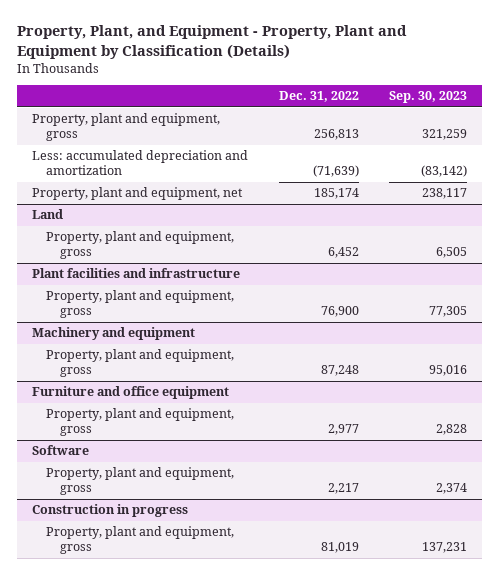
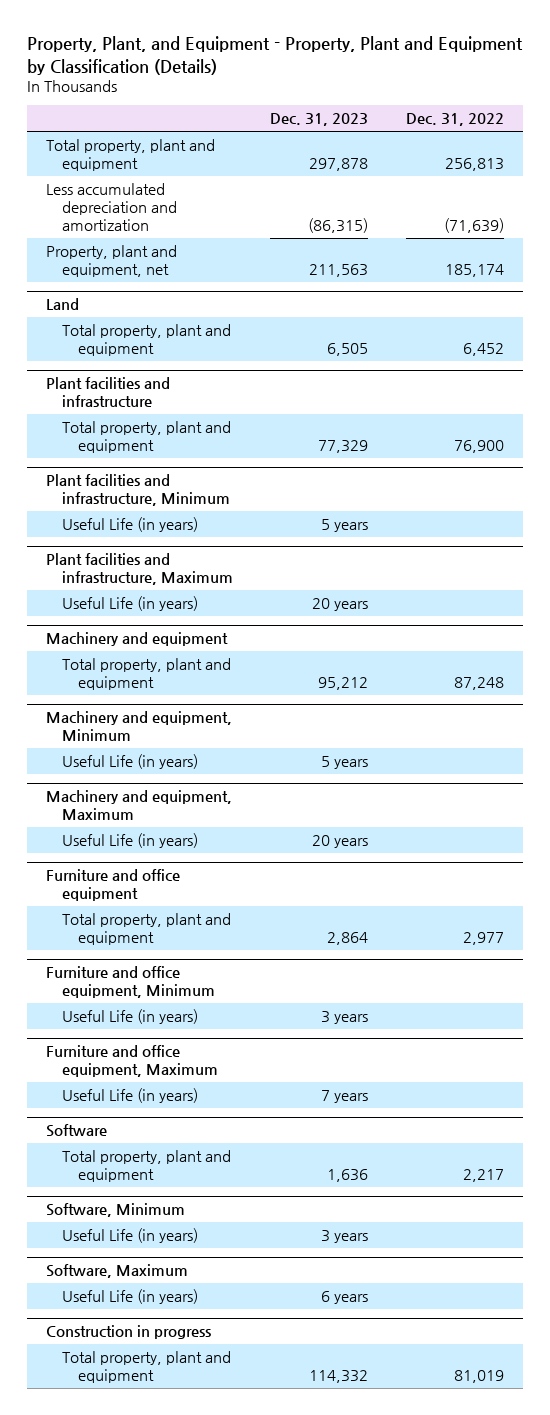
- | Dec. 31, 2022 | Sep. 30, 2023
+ | Dec. 31, 2023 | Dec. 31, 2022
- Property, plant and equipment, gross | 256,813 | 321,259
- Less: accumulated depreciation and amortization | (71,639) | (83,142)
+ Total property, plant and equipment | 297,878 | 256,813
+ Less accumulated depreciation and amortization | (86,315) | (71,639)
@ Land
- Property, plant and equipment, gross | 6,452 | 6,505
+ Total property, plant and equipment | 6,505 | 6,452
@ Plant facilities and infrastructure
- Property, plant and equipment, gross | 76,900 | 77,305
+ Total property, plant and equipment | 77,329 | 76,900
+ Plant facilities and infrastructure, Minimum
+ Useful Life (in years) | 5 years |
+ Plant facilities and infrastructure, Maximum
+ Useful Life (in years) | 20 years |
@ Machinery and equipment
- Property, plant and equipment, gross | 87,248 | 95,016
+ Total property, plant and equipment | 95,212 | 87,248
+ Machinery and equipment, Minimum
+ Useful Life (in years) | 5 years |
+ Machinery and equipment, Maximum
+ Useful Life (in years) | 20 years |
@ Furniture and office equipment
- Property, plant and equipment, gross | 2,977 | 2,828
+ Total property, plant and equipment | 2,864 | 2,977
+ Furniture and office equipment, Minimum
+ Useful Life (in years) | 3 years |
+ Furniture and office equipment, Maximum
+ Useful Life (in years) | 7 years |
@ Software
- Property, plant and equipment, gross | 2,217 | 2,374
+ Total property, plant and equipment | 1,636 | 2,217
+ Software, Minimum
+ Useful Life (in years) | 3 years |
+ Software, Maximum
+ Useful Life (in years) | 6 years |
@ Construction in progress
- Property, plant and equipment, gross | 81,019 | 137,231
+ Total property, plant and equipment | 114,332 | 81,019

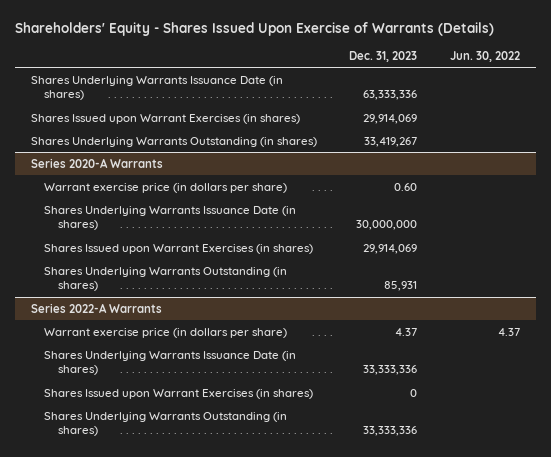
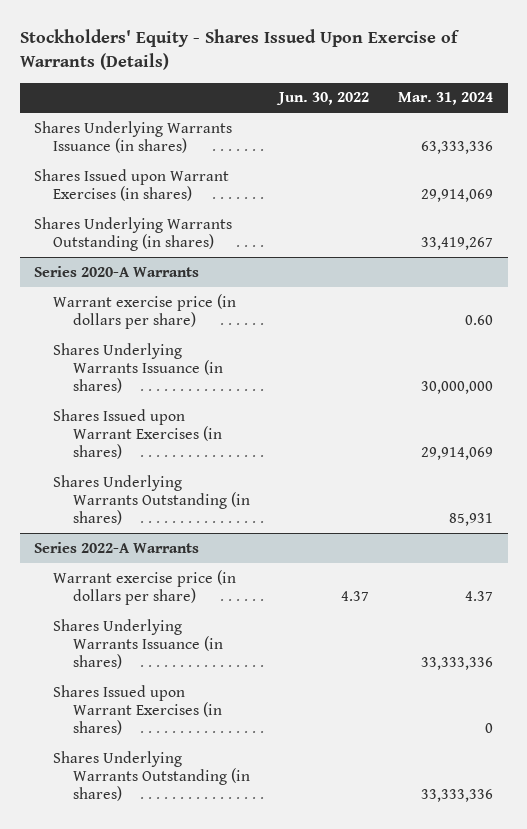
- Shareholders' Equity - Shares Issued Upon Exercise of Warrants (Details)
+ Stockholders' Equity - Shares Issued Upon Exercise of Warrants (Details)
- | Dec. 31, 2023 | Jun. 30, 2022
+ | Jun. 30, 2022 | Mar. 31, 2024
- Shares Underlying Warrants Issuance Date (in shares) | 63,333,336 |
+ Shares Underlying Warrants Issuance (in shares) | | 63,333,336
@ Series 2020-A Warrants
- Shares Underlying Warrants Issuance Date (in shares) | 30,000,000 |
+ Shares Underlying Warrants Issuance (in shares) | | 30,000,000
@ Series 2022-A Warrants
- Shares Underlying Warrants Issuance Date (in shares) | 33,333,336 |
+ Shares Underlying Warrants Issuance (in shares) | | 33,333,336

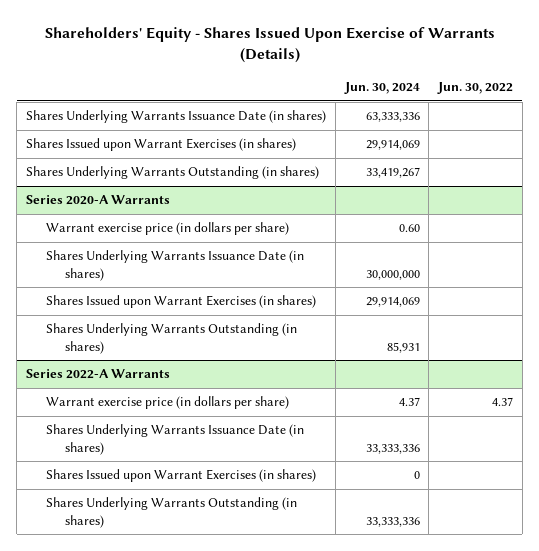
- Stockholders' Equity - Shares Issued Upon Exercise of Warrants (Details)
+ Shareholders' Equity - Shares Issued Upon Exercise of Warrants (Details)
- | Jun. 30, 2022 | Mar. 31, 2024
+ | Jun. 30, 2024 | Jun. 30, 2022
- Shares Underlying Warrants Issuance (in shares) | | 63,333,336
+ Shares Underlying Warrants Issuance Date (in shares) | 63,333,336 |
@ Series 2020-A Warrants
- Shares Underlying Warrants Issuance (in shares) | | 30,000,000
+ Shares Underlying Warrants Issuance Date (in shares) | 30,000,000 |
@ Series 2022-A Warrants
- Shares Underlying Warrants Issuance (in shares) | | 33,333,336
+ Shares Underlying Warrants Issuance Date (in shares) | 33,333,336 |

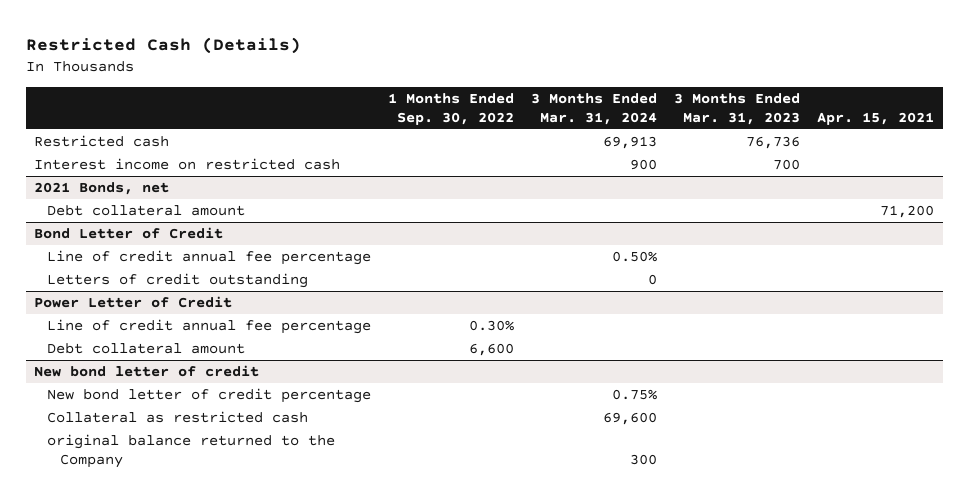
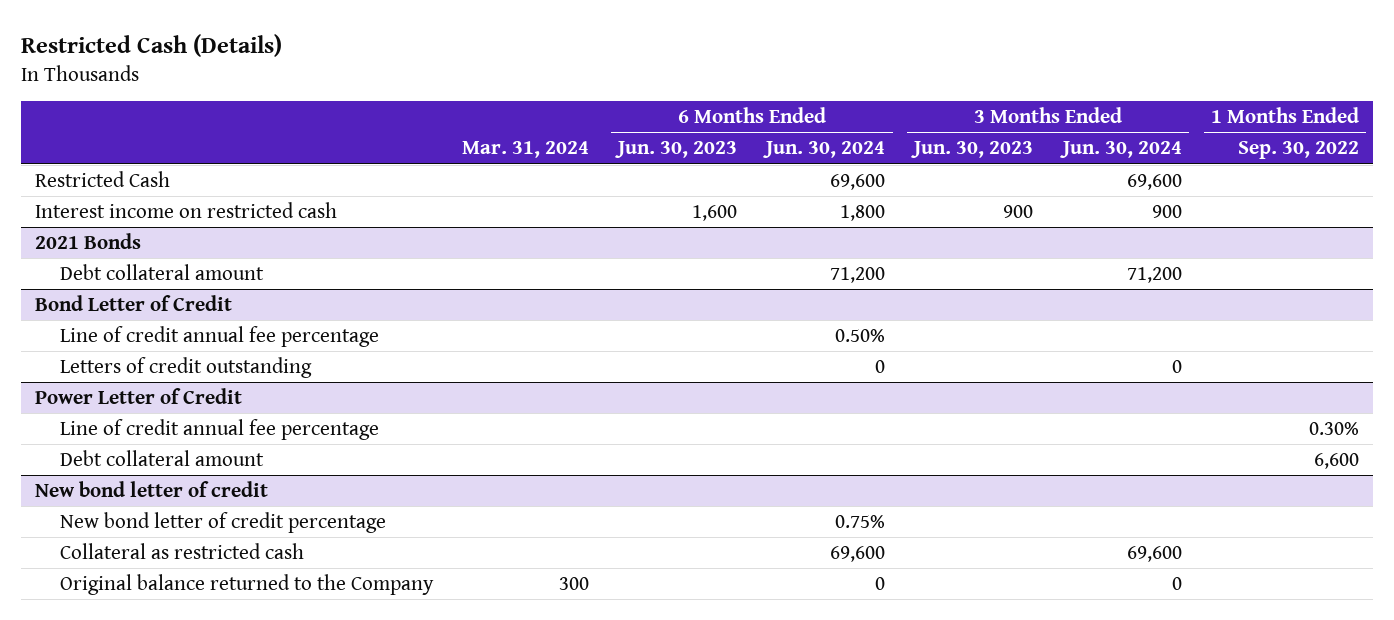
- | 1 Months Ended Sep. 30, 2022 | 3 Months Ended Mar. 31, 2024 | 3 Months Ended Mar. 31, 2023 | Apr. 15, 2021
+ | Mar. 31, 2024 | 6 Months Ended Jun. 30, 2023 | 6 Months Ended Jun. 30, 2024 | 3 Months Ended Jun. 30, 2023 | 3 Months Ended Jun. 30, 2024 | 1 Months Ended Sep. 30, 2022
- Restricted cash | | 69,913 | 76,736 |
+ Restricted Cash | | | 69,600 | | 69,600 |
- 2021 Bonds, net
- Debt collateral amount | | | | 71,200
+ 2021 Bonds
+ Debt collateral amount | | | 71,200 | | 71,200 |
@ New bond letter of credit
- original balance returned to the Company | | 300 | |
+ Original balance returned to the Company | 300 | | 0 | | 0 |

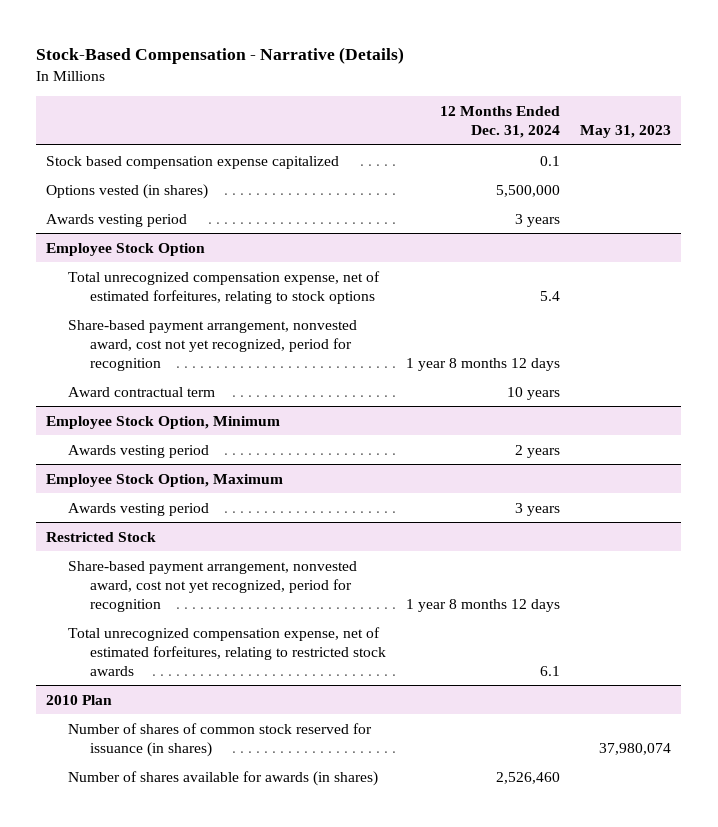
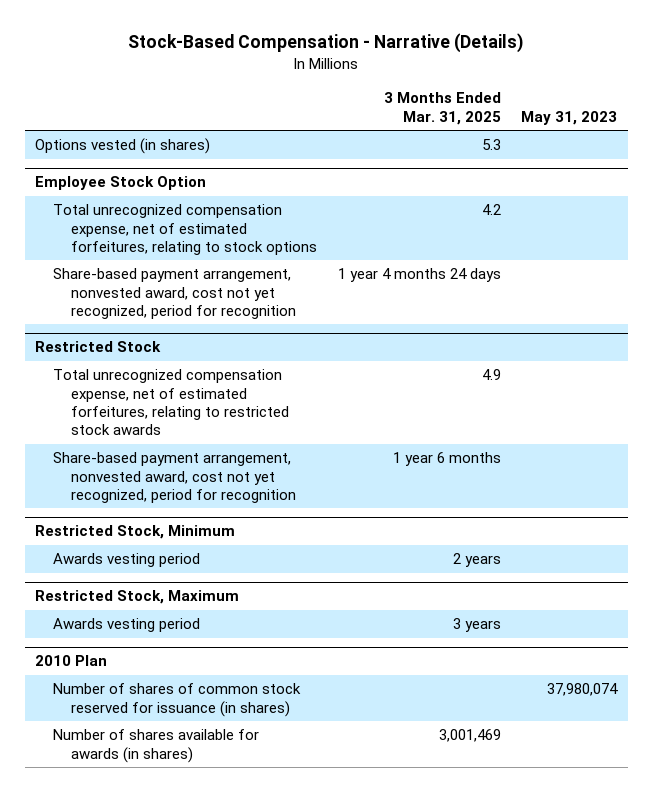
- | 12 Months Ended Dec. 31, 2024 | May 31, 2023
+ | 3 Months Ended Mar. 31, 2025 | May 31, 2023
- Stock based compensation expense capitalized | 0.1 |
- Awards vesting period | 3 years |
@ Employee Stock Option
- Award contractual term | 10 years |
- Employee Stock Option, Minimum
- Awards vesting period | 2 years |
- Employee Stock Option, Maximum
- Awards vesting period | 3 years |
@ Restricted Stock
moved down: Share-based payment arrangement, nonvested award, cost not yet recognized, period for recognition | 1 year 6 months |
+ Restricted Stock, Minimum
+ Awards vesting period | 2 years |
+ Restricted Stock, Maximum
+ Awards vesting period | 3 years |

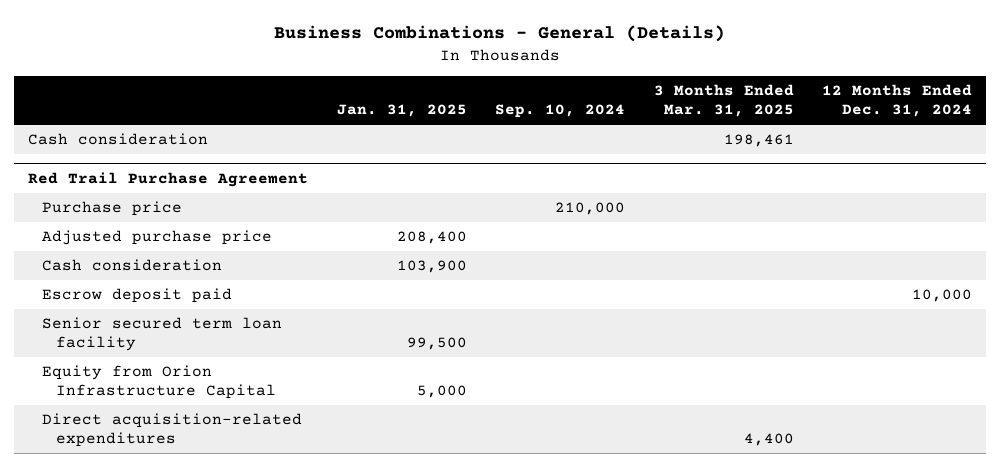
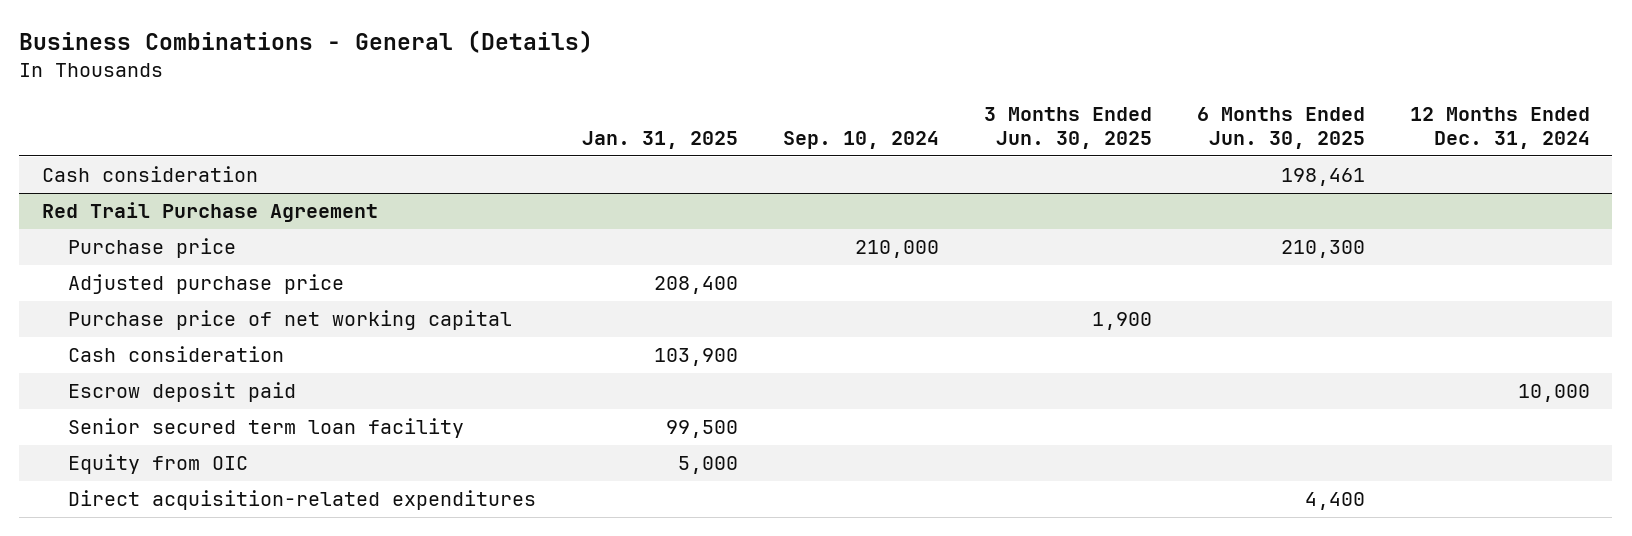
- | Jan. 31, 2025 | Sep. 10, 2024 | 3 Months Ended Mar. 31, 2025 | 12 Months Ended Dec. 31, 2024
+ | Jan. 31, 2025 | Sep. 10, 2024 | 3 Months Ended Jun. 30, 2025 | 6 Months Ended Jun. 30, 2025 | 12 Months Ended Dec. 31, 2024
@ Red Trail Purchase Agreement
+ Purchase price of net working capital | | | 1,900 | |
- Equity from Orion Infrastructure Capital | 5,000 | | |
+ Equity from OIC | 5,000 | | | |

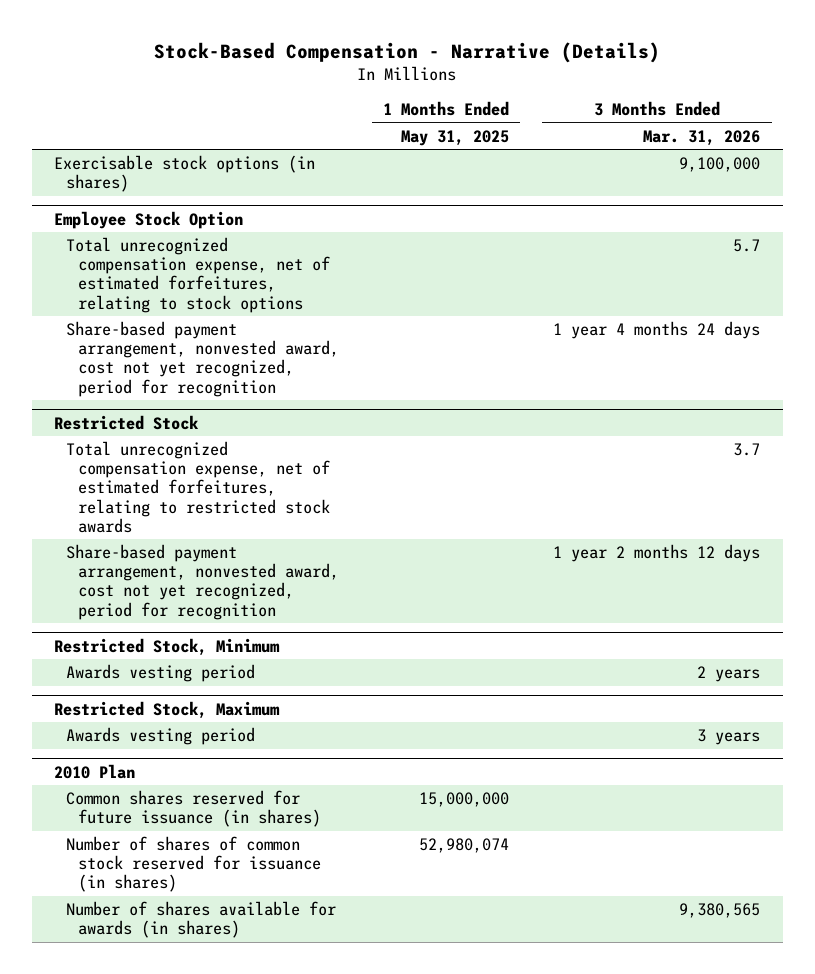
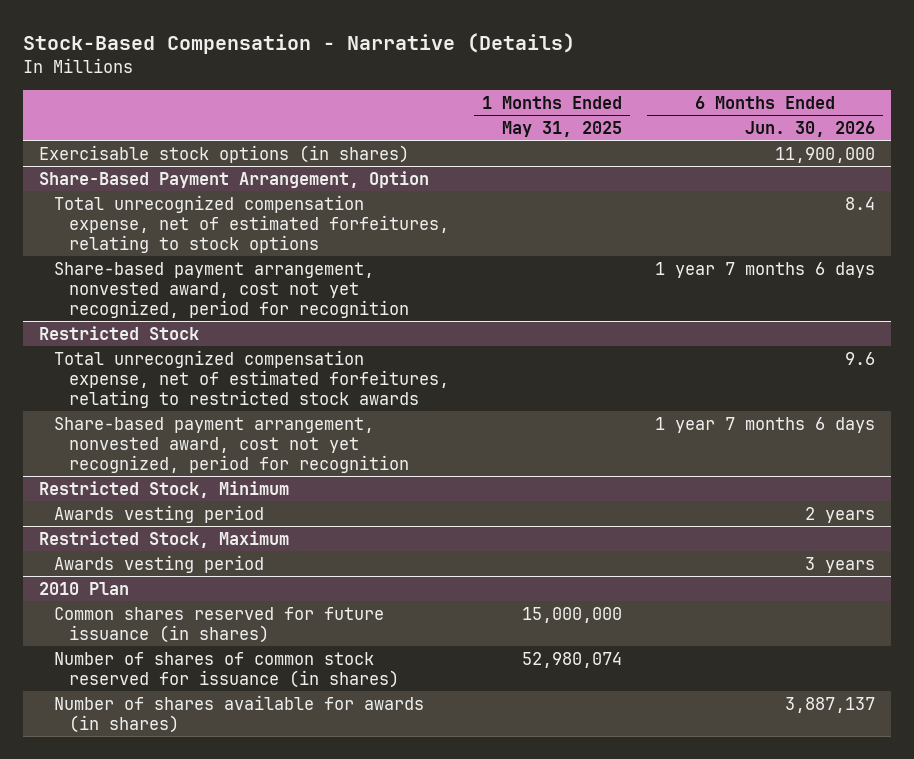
- | 1 Months Ended May 31, 2025 | 3 Months Ended Mar. 31, 2026
+ | 1 Months Ended May 31, 2025 | 6 Months Ended Jun. 30, 2026
- Employee Stock Option
+ Share-Based Payment Arrangement, Option

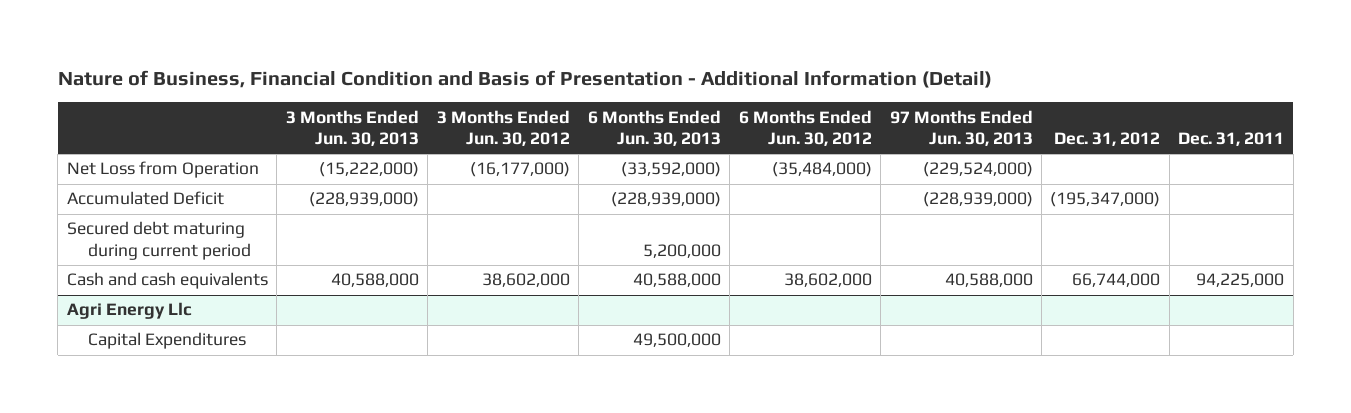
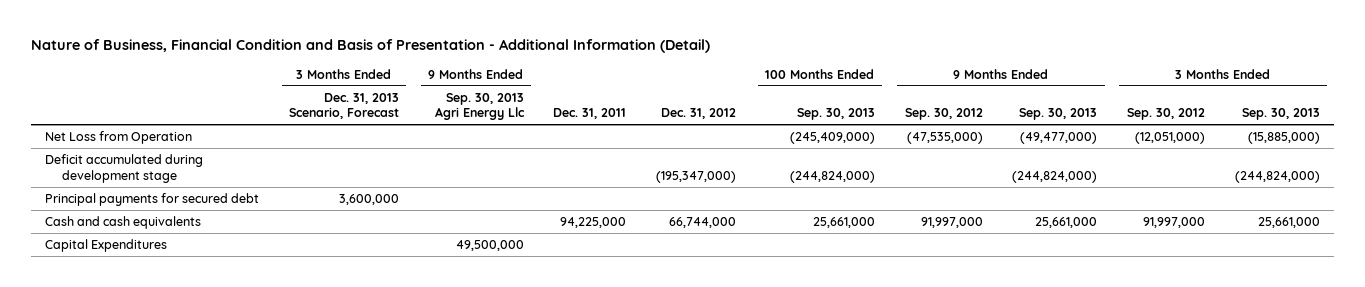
- | 3 Months Ended Jun. 30, 2013 | 3 Months Ended Jun. 30, 2012 | 6 Months Ended Jun. 30, 2013 | 6 Months Ended Jun. 30, 2012 | 97 Months Ended Jun. 30, 2013 | Dec. 31, 2012 | Dec. 31, 2011
+ | 3 Months Ended Dec. 31, 2013 Scenario, Forecast | 9 Months Ended Sep. 30, 2013 Agri Energy Llc | Dec. 31, 2011 | Dec. 31, 2012 | 100 Months Ended Sep. 30, 2013 | 9 Months Ended Sep. 30, 2012 | 9 Months Ended Sep. 30, 2013 | 3 Months Ended Sep. 30, 2012 | 3 Months Ended Sep. 30, 2013
- Accumulated Deficit | (228,939,000) | | (228,939,000) | | (228,939,000) | (195,347,000) |
- Secured debt maturing during current period | | | 5,200,000 | | | |
+ Deficit accumulated during development stage | | | | (195,347,000) | (244,824,000) | | (244,824,000) | | (244,824,000)
+ Principal payments for secured debt | 3,600,000 | | | | | | | |
- Agri Energy Llc
- Capital Expenditures | | | 49,500,000 | | | |
+ Capital Expenditures | | 49,500,000 | | | | | | |

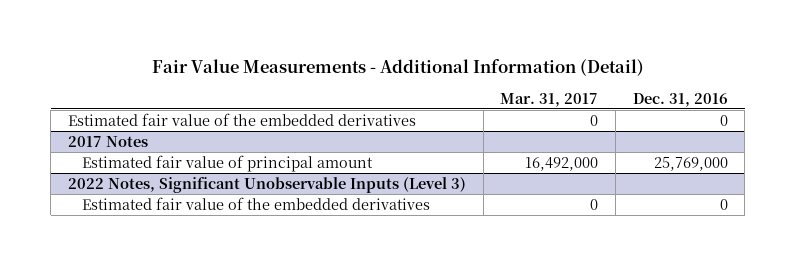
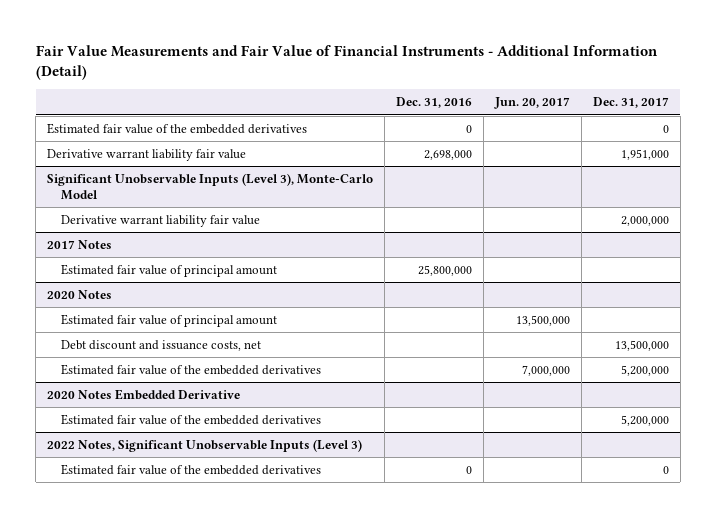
- Fair Value Measurements - Additional Information (Detail)
+ Fair Value Measurements and Fair Value of Financial Instruments - Additional Information (Detail)
- | Mar. 31, 2017 | Dec. 31, 2016
+ | Dec. 31, 2016 | Jun. 20, 2017 | Dec. 31, 2017
+ Derivative warrant liability fair value | 2,698,000 | | 1,951,000
+ Significant Unobservable Inputs (Level 3), Monte-Carlo Model
+ Derivative warrant liability fair value | | | 2,000,000
@ 2017 Notes
- Estimated fair value of principal amount | 16,492,000 | 25,769,000
+ Estimated fair value of principal amount | 25,800,000 | |
+ 2020 Notes
+ Estimated fair value of principal amount | | 13,500,000 |
+ Debt discount and issuance costs, net | | | 13,500,000
+ Estimated fair value of the embedded derivatives | | 7,000,000 | 5,200,000
+ 2020 Notes Embedded Derivative
+ Estimated fair value of the embedded derivatives | | | 5,200,000

